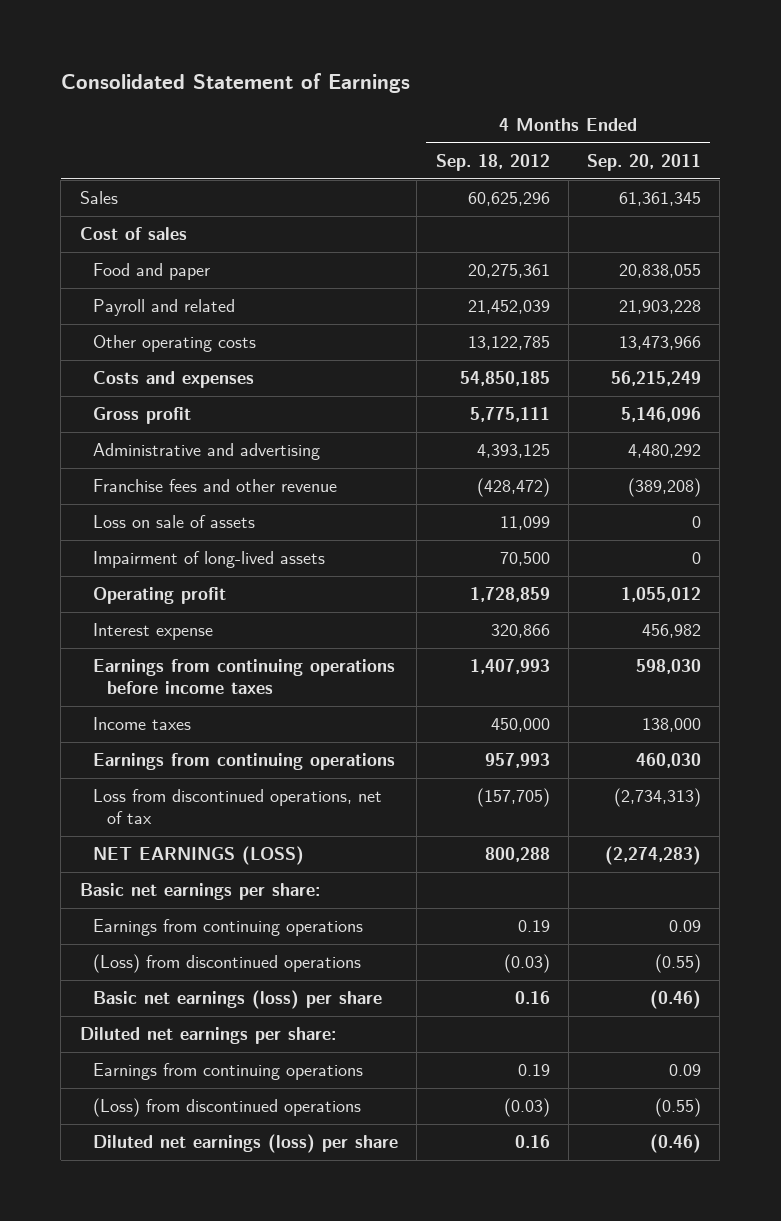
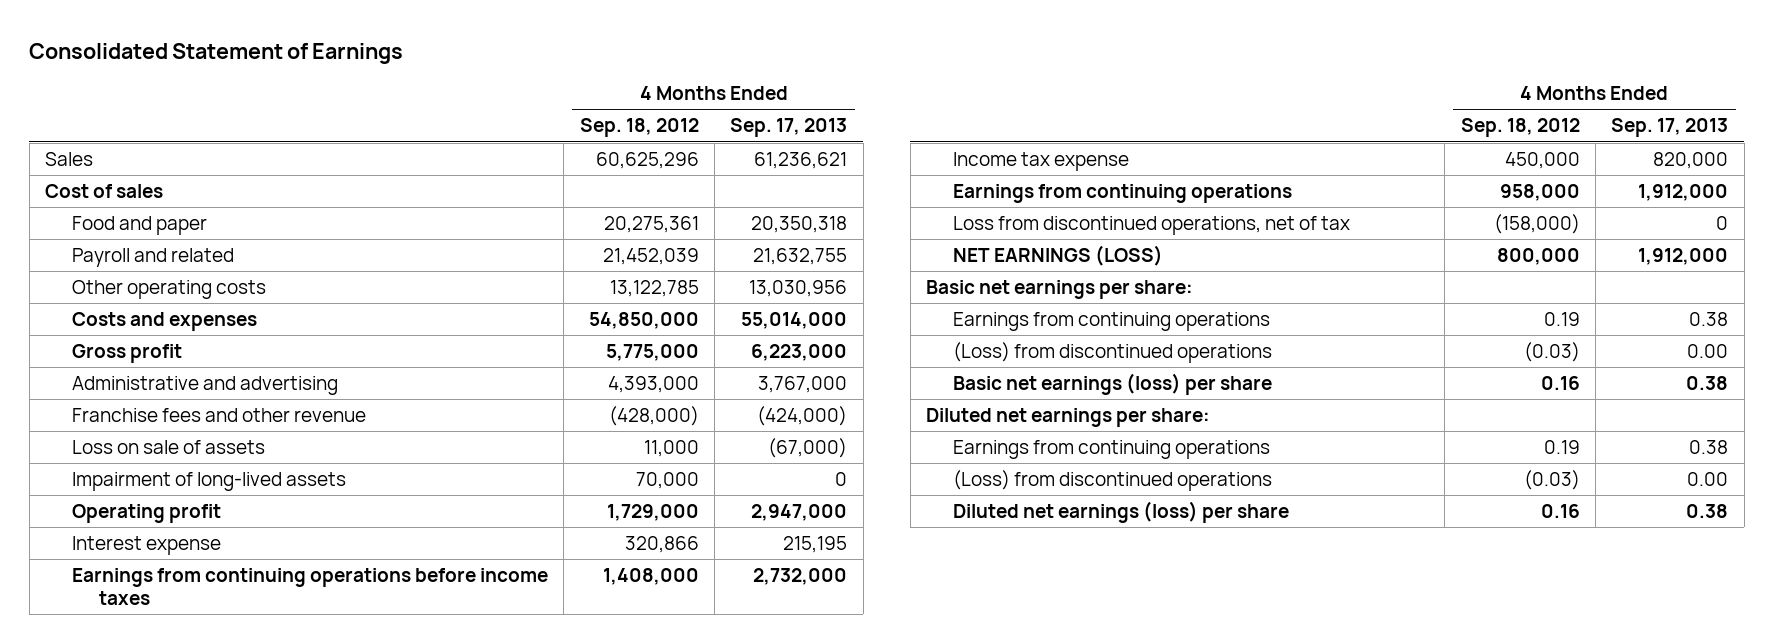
- | 4 Months Ended Sep. 18, 2012 | 4 Months Ended Sep. 20, 2011
+ | 4 Months Ended Sep. 18, 2012 | 4 Months Ended Sep. 17, 2013
- Costs and expenses | 54,850,185 | 56,215,249
- Gross profit | 5,775,111 | 5,146,096
- Administrative and advertising | 4,393,125 | 4,480,292
- Franchise fees and other revenue | (428,472) | (389,208)
- Loss on sale of assets | 11,099 | 0
- Impairment of long-lived assets | 70,500 | 0
- Operating profit | 1,728,859 | 1,055,012
+ Costs and expenses | 54,850,000 | 55,014,000
+ Gross profit | 5,775,000 | 6,223,000
+ Administrative and advertising | 4,393,000 | 3,767,000
+ Franchise fees and other revenue | (428,000) | (424,000)
+ Loss on sale of assets | 11,000 | (67,000)
+ Impairment of long-lived assets | 70,000 | 0
+ Operating profit | 1,729,000 | 2,947,000
- Earnings from continuing operations before income taxes | 1,407,993 | 598,030
- Income taxes | 450,000 | 138,000
- Earnings from continuing operations | 957,993 | 460,030
- Loss from discontinued operations, net of tax | (157,705) | (2,734,313)
- NET EARNINGS (LOSS) | 800,288 | (2,274,283)
+ Earnings from continuing operations before income taxes | 1,408,000 | 2,732,000
+ Income tax expense | 450,000 | 820,000
+ Earnings from continuing operations | 958,000 | 1,912,000
+ Loss from discontinued operations, net of tax | (158,000) | 0
+ NET EARNINGS (LOSS) | 800,000 | 1,912,000

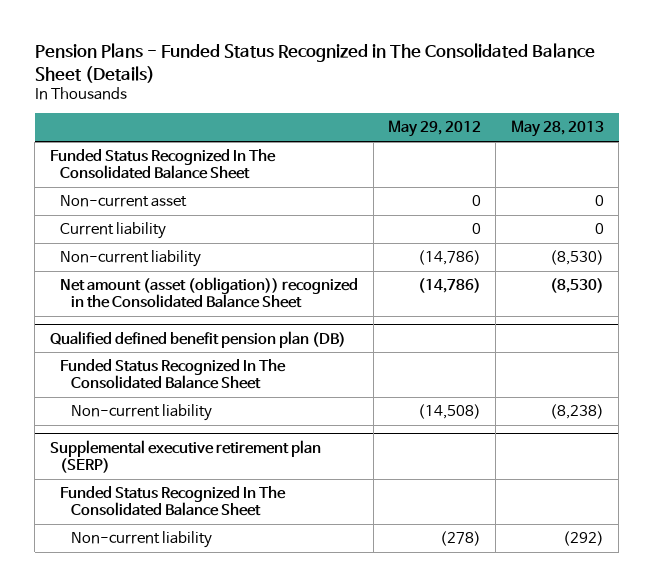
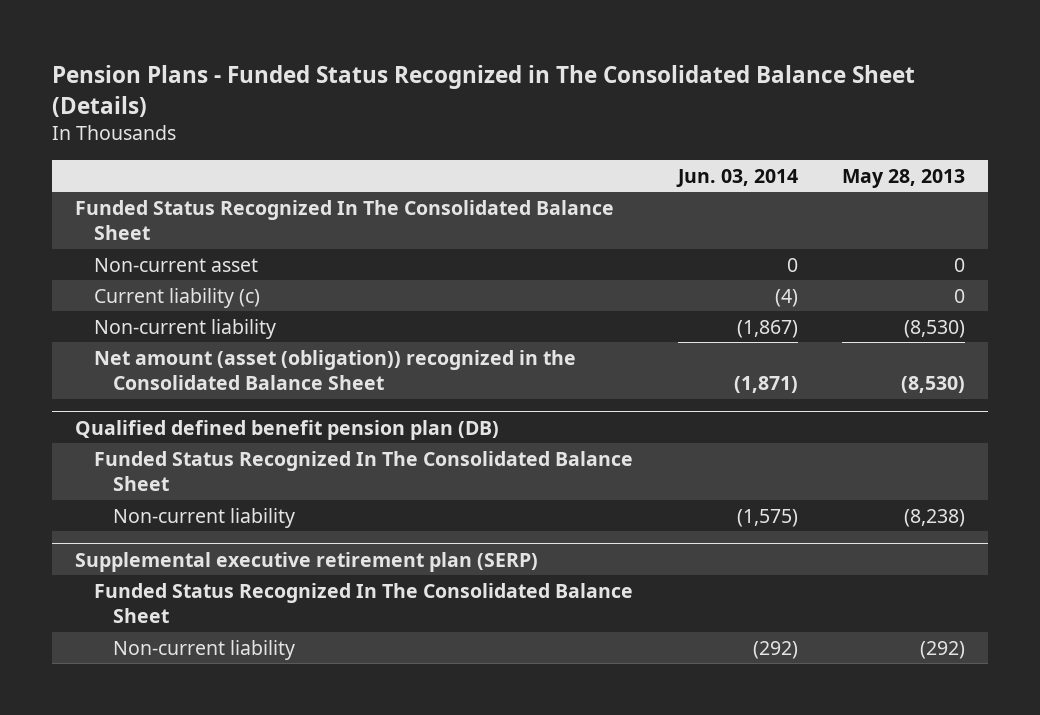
- | May 29, 2012 | May 28, 2013
+ | Jun. 03, 2014 | May 28, 2013
- Current liability | 0 | 0
+ Current liability (c) | (4) | 0

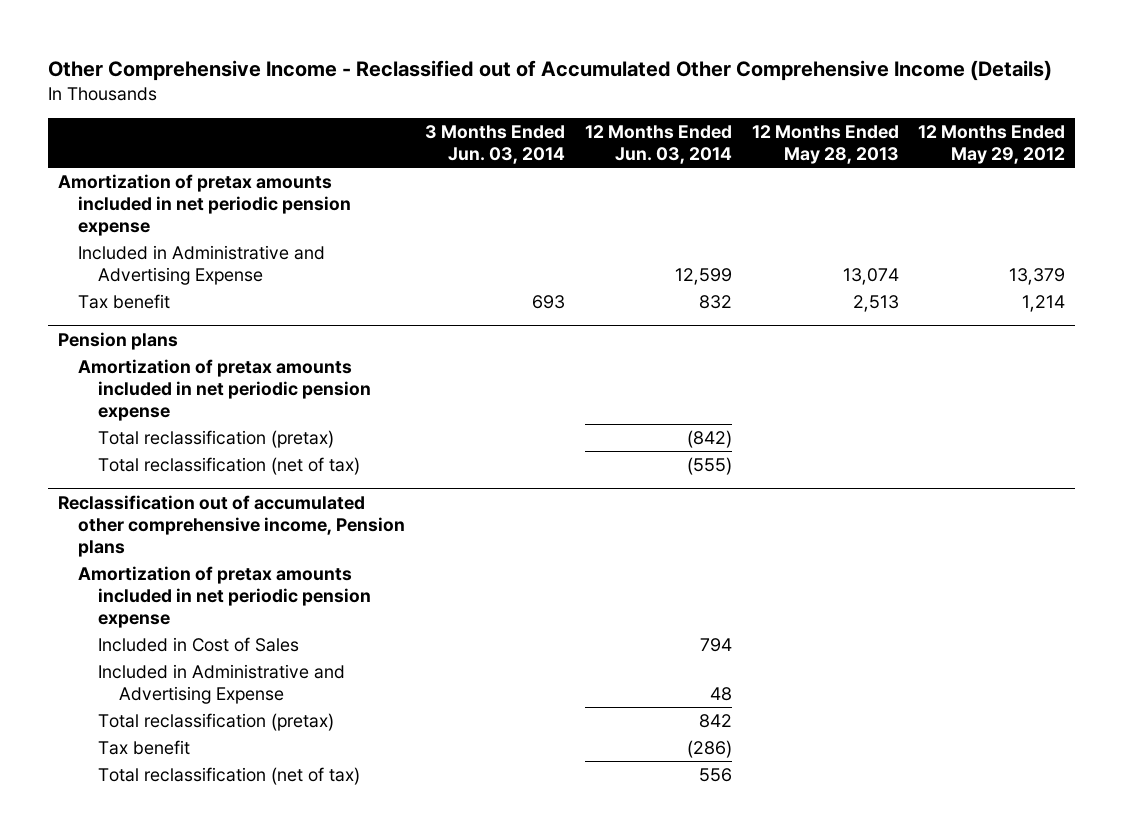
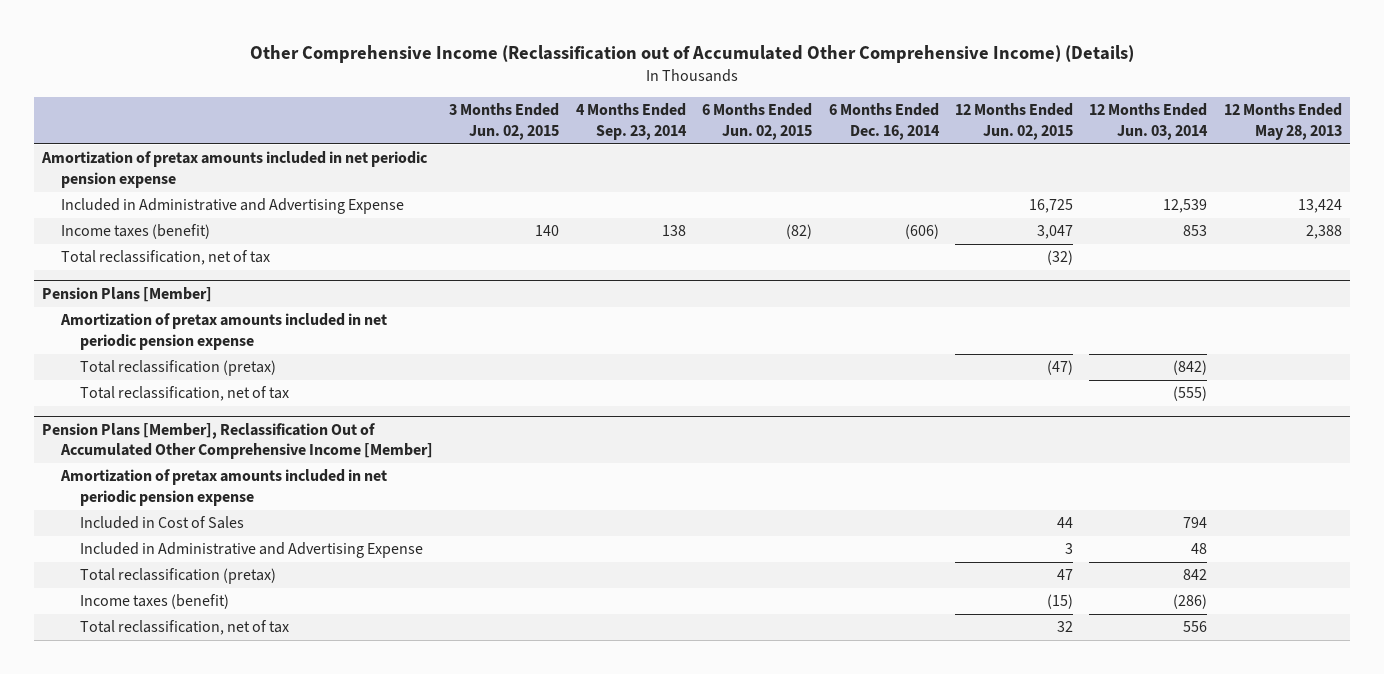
- Other Comprehensive Income - Reclassified out of Accumulated Other Comprehensive Income (Details)
+ Other Comprehensive Income (Reclassification out of Accumulated Other Comprehensive Income) (Details)
- | 3 Months Ended Jun. 03, 2014 | 12 Months Ended Jun. 03, 2014 | 12 Months Ended May 28, 2013 | 12 Months Ended May 29, 2012
+ | 3 Months Ended Jun. 02, 2015 | 4 Months Ended Sep. 23, 2014 | 6 Months Ended Jun. 02, 2015 | 6 Months Ended Dec. 16, 2014 | 12 Months Ended Jun. 02, 2015 | 12 Months Ended Jun. 03, 2014 | 12 Months Ended May 28, 2013
- Included in Administrative and Advertising Expense | | 12,599 | 13,074 | 13,379
- Tax benefit | 693 | 832 | 2,513 | 1,214
- Pension plans
+ Included in Administrative and Advertising Expense | | | | | 16,725 | 12,539 | 13,424
+ Income taxes (benefit) | 140 | 138 | (82) | (606) | 3,047 | 853 | 2,388
+ Total reclassification, net of tax | | | | | (32) | |
+ Pension Plans [Member]
- Total reclassification (net of tax) | | (555) | |
- Reclassification out of accumulated other comprehensive income, Pension plans
+ Total reclassification, net of tax | | | | | | (555) |
+ Pension Plans [Member], Reclassification Out of Accumulated Other Comprehensive Income [Member]
- Tax benefit | | (286) | |
- Total reclassification (net of tax) | | 556 | |
+ Income taxes (benefit) | | | | | (15) | (286) |
+ Total reclassification, net of tax | | | | | 32 | 556 |

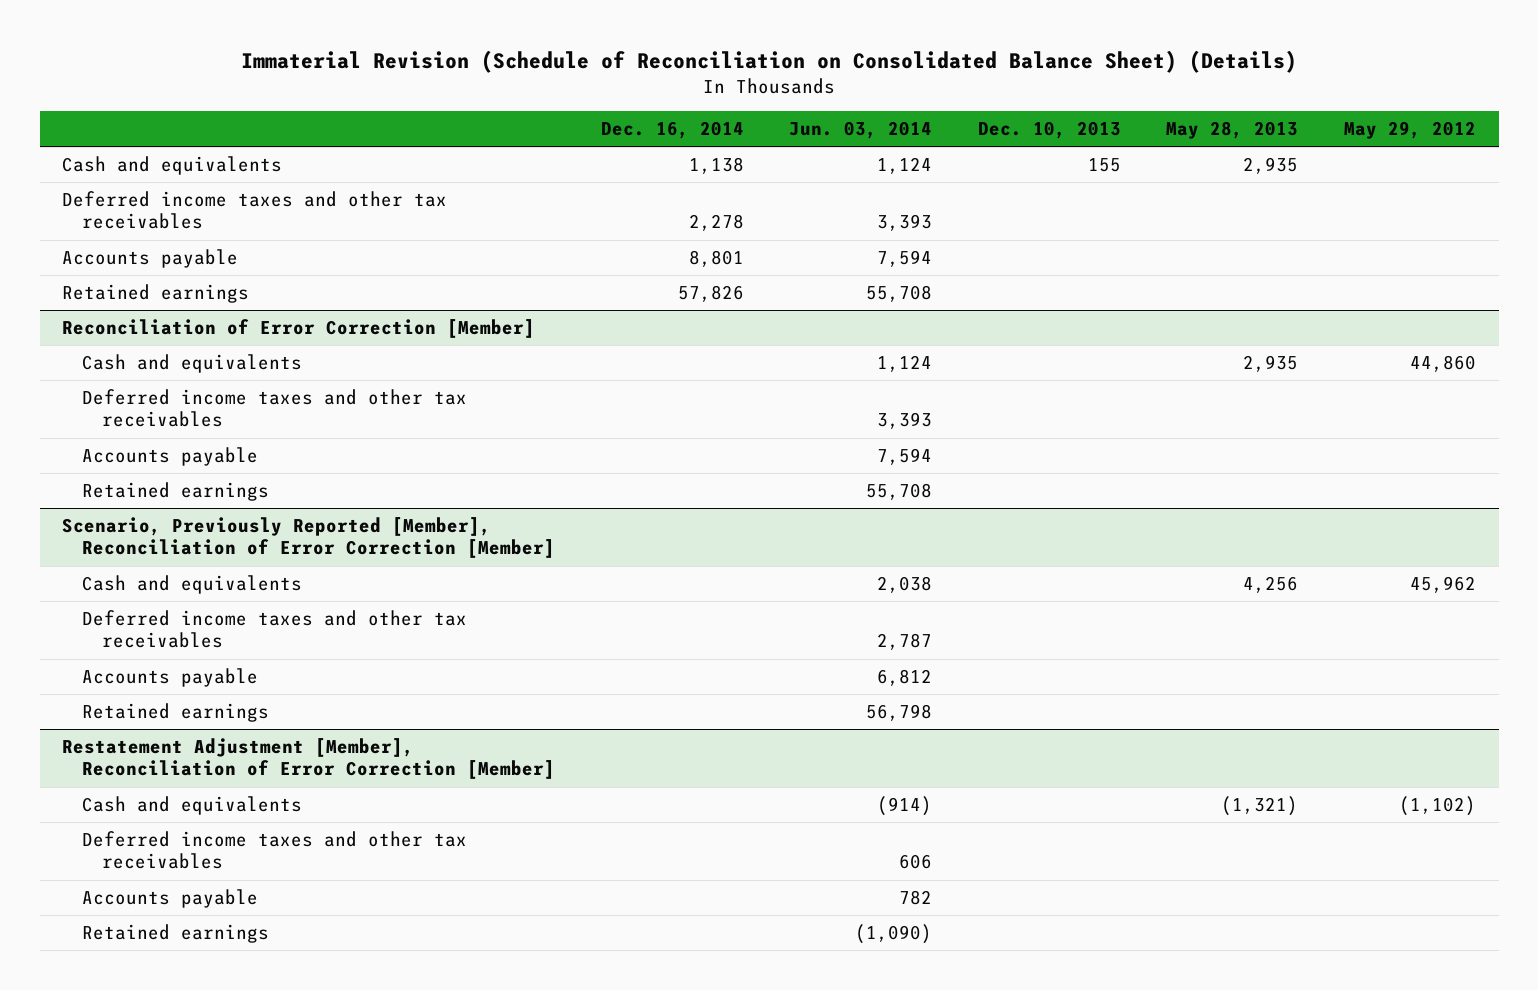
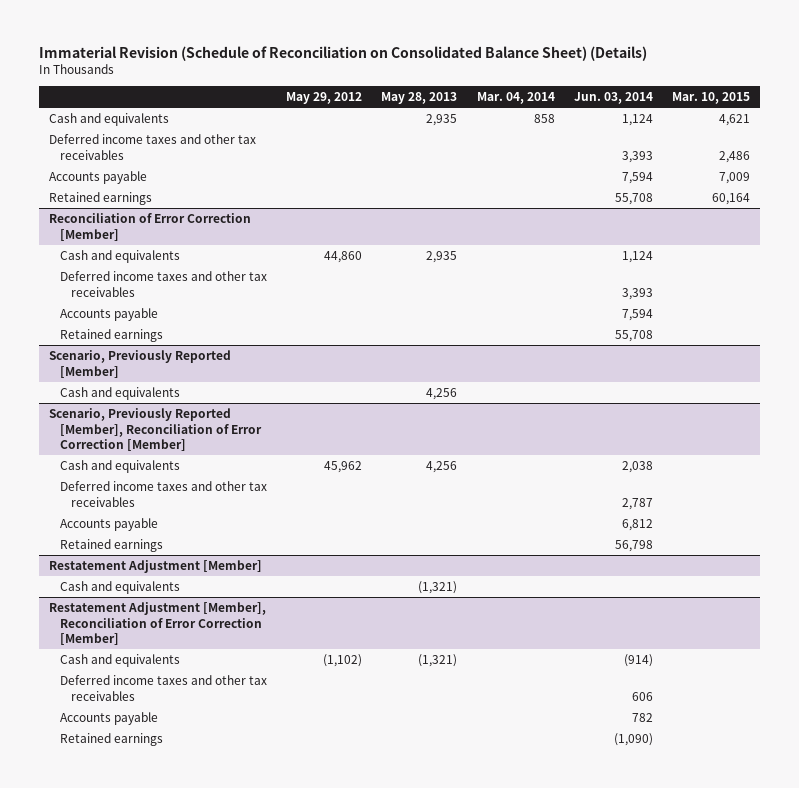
- | Dec. 16, 2014 | Jun. 03, 2014 | Dec. 10, 2013 | May 28, 2013 | May 29, 2012
+ | May 29, 2012 | May 28, 2013 | Mar. 04, 2014 | Jun. 03, 2014 | Mar. 10, 2015
+ Scenario, Previously Reported [Member]
+ Cash and equivalents | | 4,256 | | |
+ Restatement Adjustment [Member]
+ Cash and equivalents | | (1,321) | | |

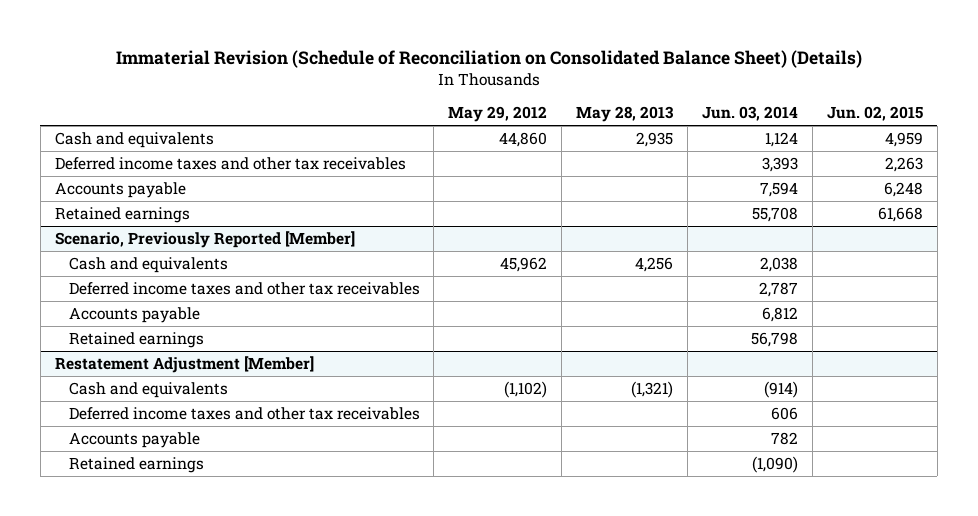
- | May 29, 2012 | May 28, 2013 | Mar. 04, 2014 | Jun. 03, 2014 | Mar. 10, 2015
+ | May 29, 2012 | May 28, 2013 | Jun. 03, 2014 | Jun. 02, 2015
- Cash and equivalents | | 2,935 | 858 | 1,124 | 4,621
- Deferred income taxes and other tax receivables | | | | 3,393 | 2,486
- Accounts payable | | | | 7,594 | 7,009
- Retained earnings | | | | 55,708 | 60,164
- Reconciliation of Error Correction [Member]
@ Scenario, Previously Reported [Member]
- Cash and equivalents | | 4,256 | | |
- Scenario, Previously Reported [Member], Reconciliation of Error Correction [Member]
@ Restatement Adjustment [Member]
- Cash and equivalents | | (1,321) | | |
- Restatement Adjustment [Member], Reconciliation of Error Correction [Member]

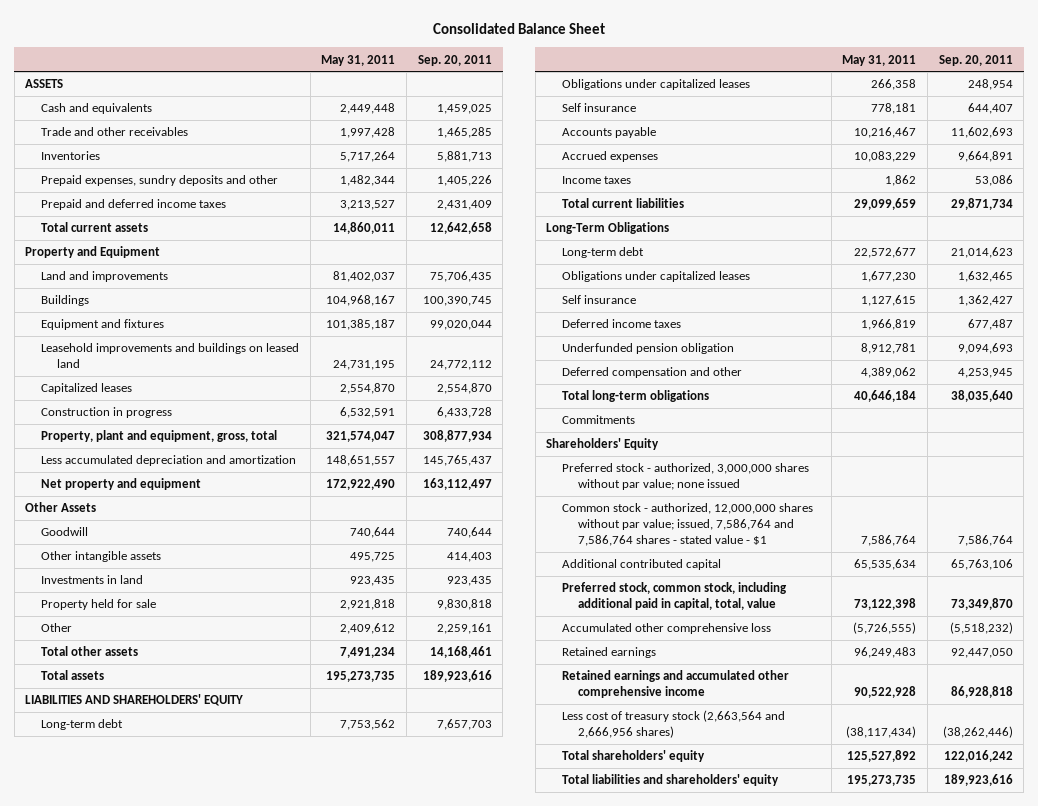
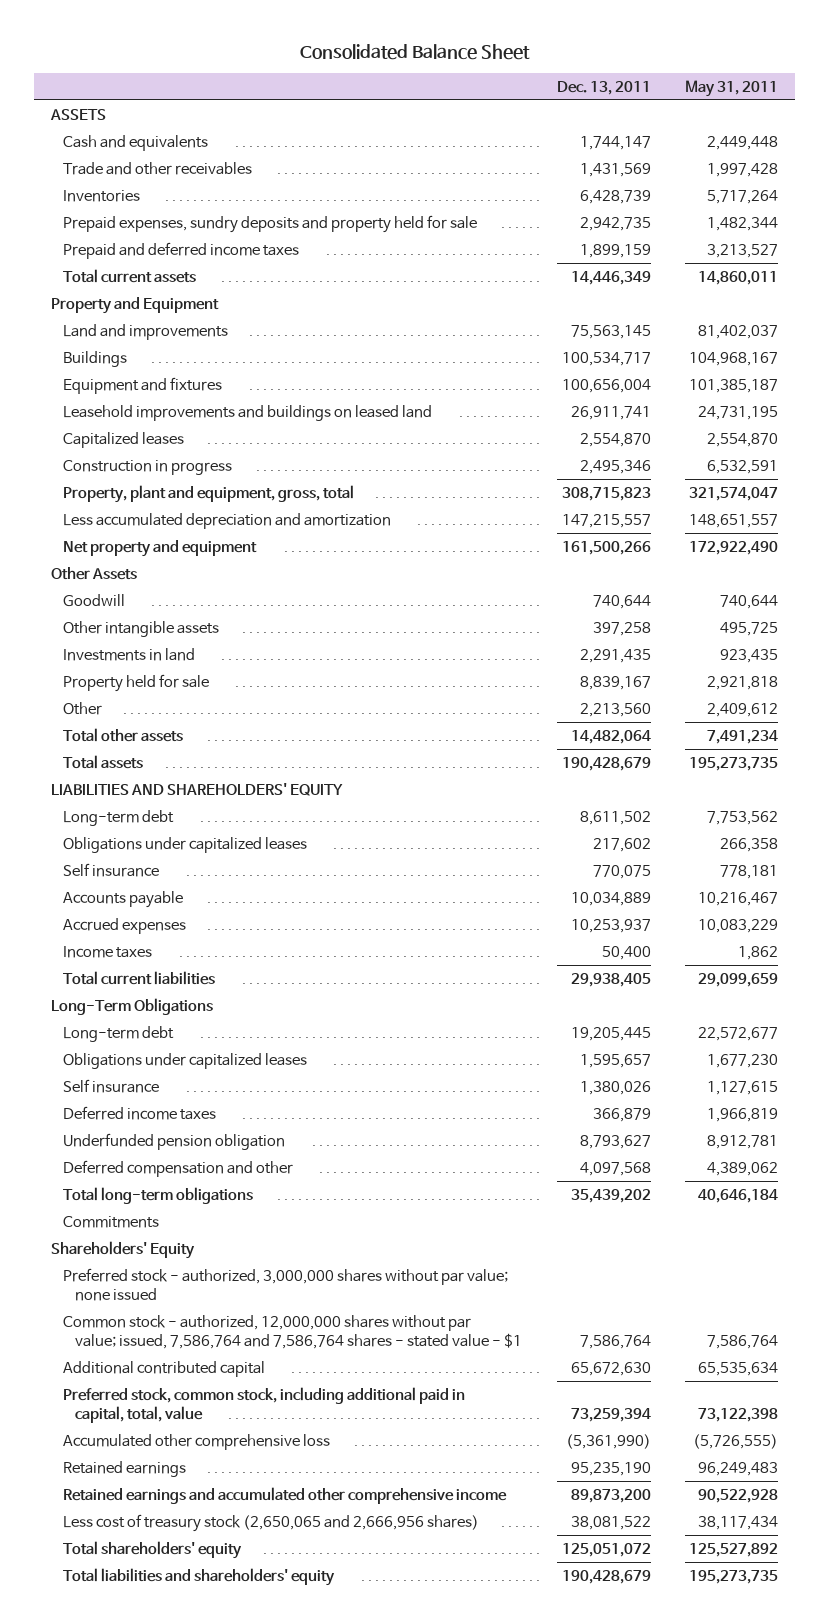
- | May 31, 2011 | Sep. 20, 2011
+ | Dec. 13, 2011 | May 31, 2011
- Prepaid expenses, sundry deposits and other | 1,482,344 | 1,405,226
+ Prepaid expenses, sundry deposits and property held for sale | 2,942,735 | 1,482,344
- Less cost of treasury stock (2,663,564 and 2,666,956 shares) | (38,117,434) | (38,262,446)
+ Less cost of treasury stock (2,650,065 and 2,666,956 shares) | 38,081,522 | 38,117,434

